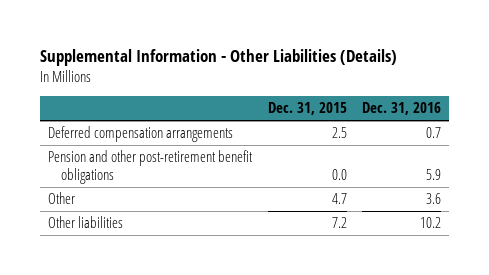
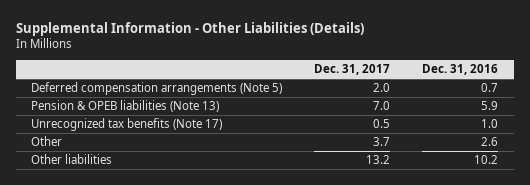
- | Dec. 31, 2015 | Dec. 31, 2016
+ | Dec. 31, 2017 | Dec. 31, 2016
- Deferred compensation arrangements | 2.5 | 0.7
- Pension and other post-retirement benefit obligations | 0.0 | 5.9
- Other | 4.7 | 3.6
+ Deferred compensation arrangements (Note 5) | 2.0 | 0.7
+ Pension & OPEB liabilities (Note 13) | 7.0 | 5.9
+ Unrecognized tax benefits (Note 17) | 0.5 | 1.0
+ Other | 3.7 | 2.6

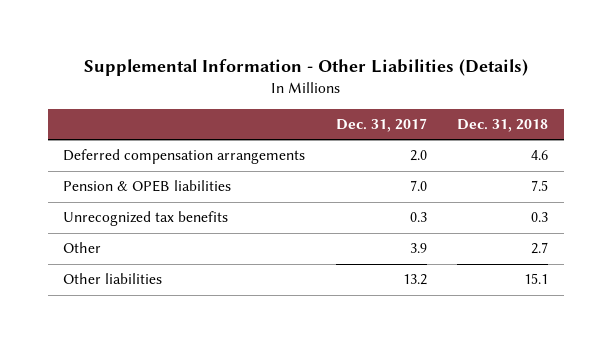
- | Dec. 31, 2017 | Dec. 31, 2016
+ | Dec. 31, 2017 | Dec. 31, 2018
- Deferred compensation arrangements (Note 5) | 2.0 | 0.7
- Pension & OPEB liabilities (Note 13) | 7.0 | 5.9
- Unrecognized tax benefits (Note 17) | 0.5 | 1.0
- Other | 3.7 | 2.6
+ Deferred compensation arrangements | 2.0 | 4.6
+ Pension & OPEB liabilities | 7.0 | 7.5
+ Unrecognized tax benefits | 0.3 | 0.3
+ Other | 3.9 | 2.7

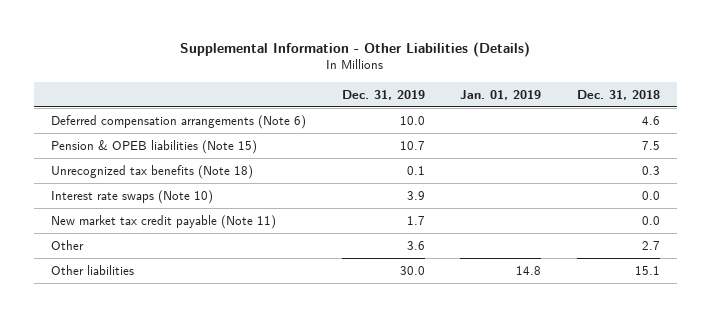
- | Dec. 31, 2017 | Dec. 31, 2018
+ | Dec. 31, 2019 | Jan. 01, 2019 | Dec. 31, 2018
- Deferred compensation arrangements | 2.0 | 4.6
- Pension & OPEB liabilities | 7.0 | 7.5
- Unrecognized tax benefits | 0.3 | 0.3
+ Deferred compensation arrangements (Note 6) | 10.0 | | 4.6
+ Pension & OPEB liabilities (Note 15) | 10.7 | | 7.5
+ Unrecognized tax benefits (Note 18) | 0.1 | | 0.3
+ Interest rate swaps (Note 10) | 3.9 | | 0.0
+ New market tax credit payable (Note 11) | 1.7 | | 0.0

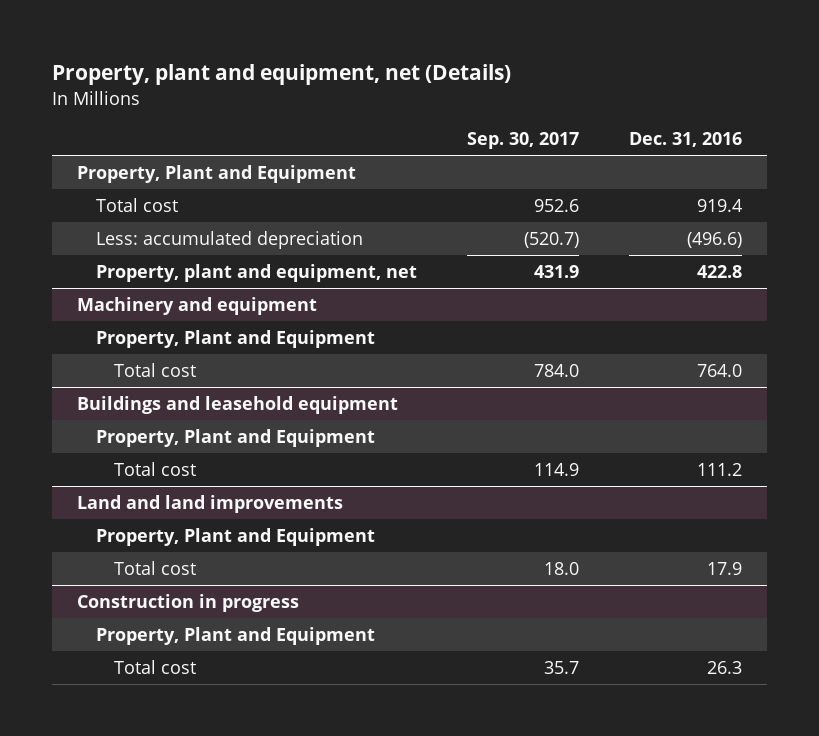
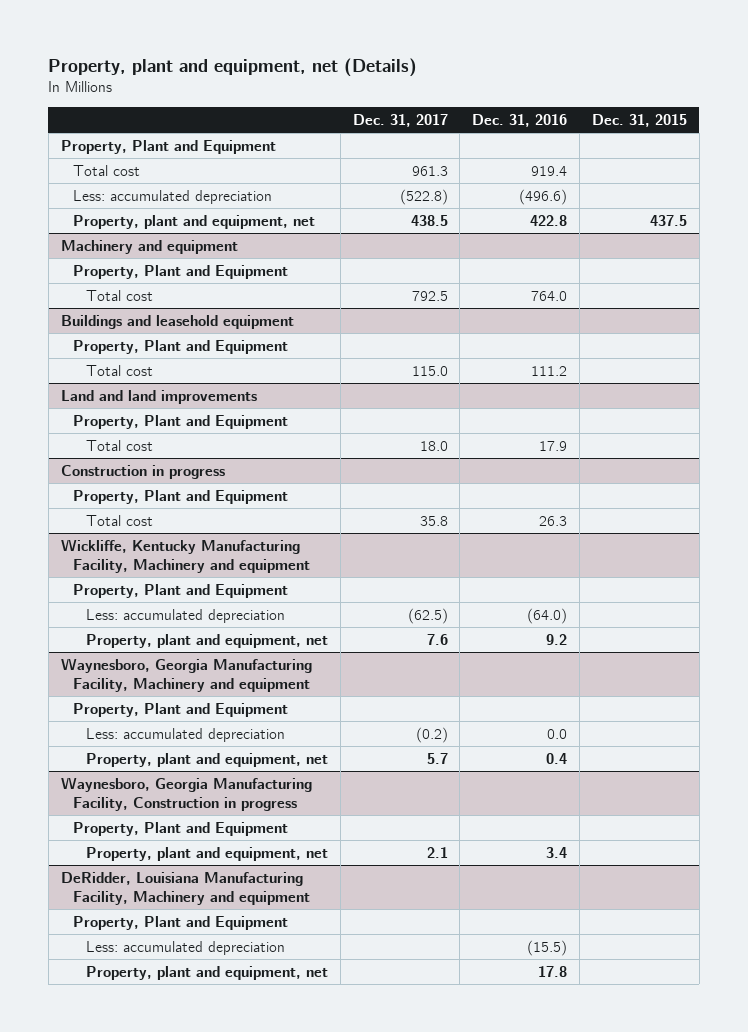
- | Sep. 30, 2017 | Dec. 31, 2016
+ | Dec. 31, 2017 | Dec. 31, 2016 | Dec. 31, 2015
+ Wickliffe, Kentucky Manufacturing Facility, Machinery and equipment
+ Property, Plant and Equipment
+ Less: accumulated depreciation | (62.5) | (64.0) |
+ Property, plant and equipment, net | 7.6 | 9.2 |
+ Waynesboro, Georgia Manufacturing Facility, Machinery and equipment
+ Property, Plant and Equipment
+ Less: accumulated depreciation | (0.2) | 0.0 |
+ Property, plant and equipment, net | 5.7 | 0.4 |
+ Waynesboro, Georgia Manufacturing Facility, Construction in progress
+ Property, Plant and Equipment
+ Property, plant and equipment, net | 2.1 | 3.4 |
+ DeRidder, Louisiana Manufacturing Facility, Machinery and equipment
+ Property, Plant and Equipment
+ Less: accumulated depreciation | | (15.5) |
+ Property, plant and equipment, net | | 17.8 |

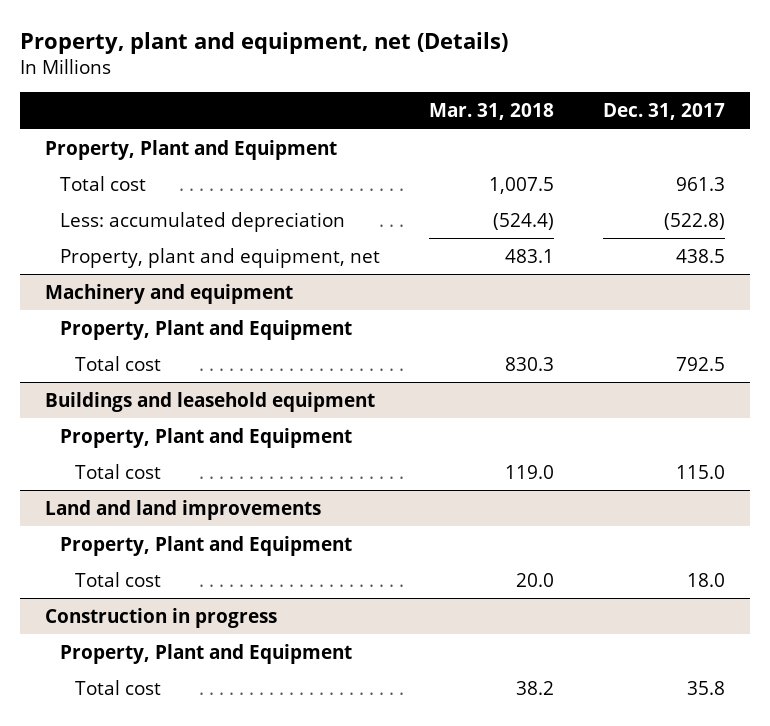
- | Dec. 31, 2017 | Dec. 31, 2016 | Dec. 31, 2015
+ | Mar. 31, 2018 | Dec. 31, 2017
- Wickliffe, Kentucky Manufacturing Facility, Machinery and equipment
- Property, Plant and Equipment
- Less: accumulated depreciation | (62.5) | (64.0) |
- Property, plant and equipment, net | 7.6 | 9.2 |
- Waynesboro, Georgia Manufacturing Facility, Machinery and equipment
- Property, Plant and Equipment
- Less: accumulated depreciation | (0.2) | 0.0 |
- Property, plant and equipment, net | 5.7 | 0.4 |
- Waynesboro, Georgia Manufacturing Facility, Construction in progress
- Property, Plant and Equipment
- Property, plant and equipment, net | 2.1 | 3.4 |
- DeRidder, Louisiana Manufacturing Facility, Machinery and equipment
- Property, Plant and Equipment
- Less: accumulated depreciation | | (15.5) |
- Property, plant and equipment, net | | 17.8 |

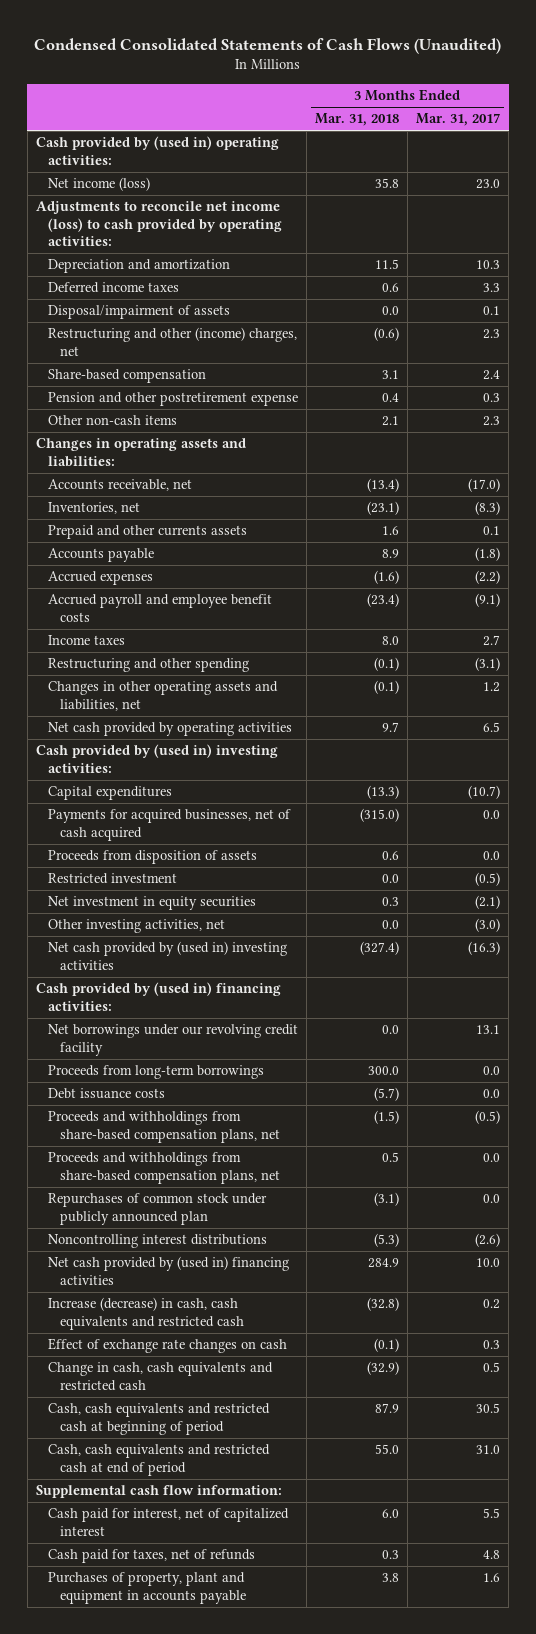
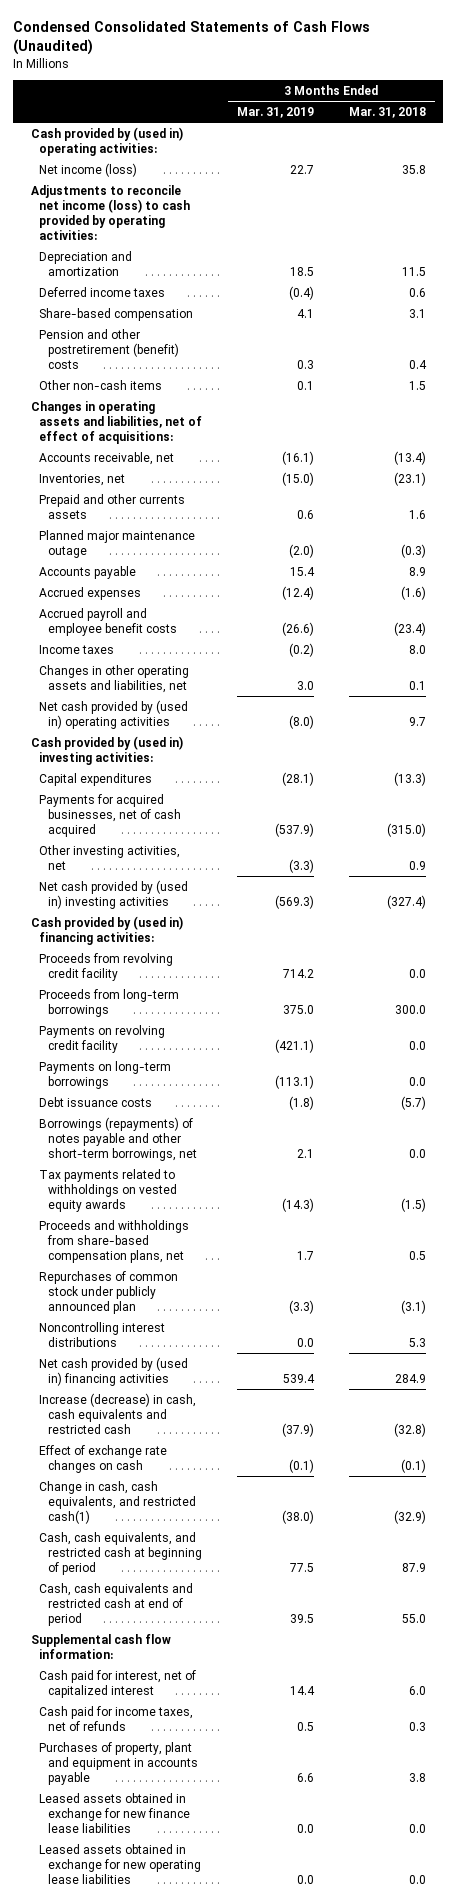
- | 3 Months Ended Mar. 31, 2018 | 3 Months Ended Mar. 31, 2017
+ | 3 Months Ended Mar. 31, 2019 | 3 Months Ended Mar. 31, 2018
- Disposal/impairment of assets | 0.0 | 0.1
- Restructuring and other (income) charges, net | (0.6) | 2.3
- Pension and other postretirement expense | 0.4 | 0.3
- Other non-cash items | 2.1 | 2.3
- Changes in operating assets and liabilities:
+ Pension and other postretirement (benefit) costs | 0.3 | 0.4
+ Other non-cash items | 0.1 | 1.5
+ Changes in operating assets and liabilities, net of effect of acquisitions:
+ Planned major maintenance outage | (2.0) | (0.3)
- Restructuring and other spending | (0.1) | (3.1)
- Changes in other operating assets and liabilities, net | (0.1) | 1.2
- Net cash provided by operating activities | 9.7 | 6.5
+ Changes in other operating assets and liabilities, net | 3.0 | 0.1
+ Net cash provided by (used in) operating activities | (8.0) | 9.7
- Proceeds from disposition of assets | 0.6 | 0.0
- Restricted investment | 0.0 | (0.5)
- Net investment in equity securities | 0.3 | (2.1)
- Other investing activities, net | 0.0 | (3.0)
+ Other investing activities, net | (3.3) | 0.9
- Net borrowings under our revolving credit facility | 0.0 | 13.1
+ Proceeds from revolving credit facility | 714.2 | 0.0
+ Payments on revolving credit facility | (421.1) | 0.0
+ Payments on long-term borrowings | (113.1) | 0.0
- Proceeds and withholdings from share-based compensation plans, net | (1.5) | (0.5)
+ Borrowings (repayments) of notes payable and other short-term borrowings, net | 2.1 | 0.0
+ Tax payments related to withholdings on vested equity awards | (14.3) | (1.5)
- Noncontrolling interest distributions | (5.3) | (2.6)
+ Noncontrolling interest distributions | 0.0 | 5.3
- Change in cash, cash equivalents and restricted cash | (32.9) | 0.5
- Cash, cash equivalents and restricted cash at beginning of period | 87.9 | 30.5
+ Change in cash, cash equivalents, and restricted cash(1) | (38.0) | (32.9)
+ Cash, cash equivalents, and restricted cash at beginning of period | 77.5 | 87.9
- Cash paid for taxes, net of refunds | 0.3 | 4.8
+ Cash paid for income taxes, net of refunds | 0.5 | 0.3
+ Leased assets obtained in exchange for new finance lease liabilities | 0.0 | 0.0
+ Leased assets obtained in exchange for new operating lease liabilities | 0.0 | 0.0

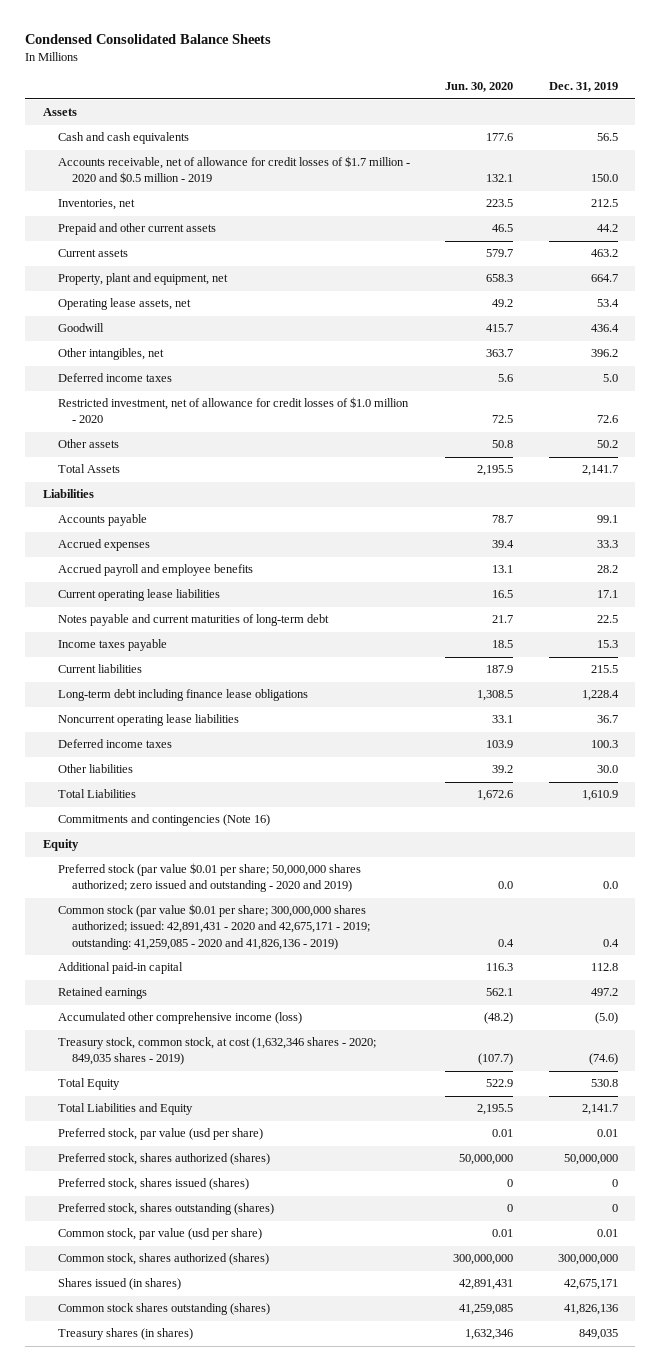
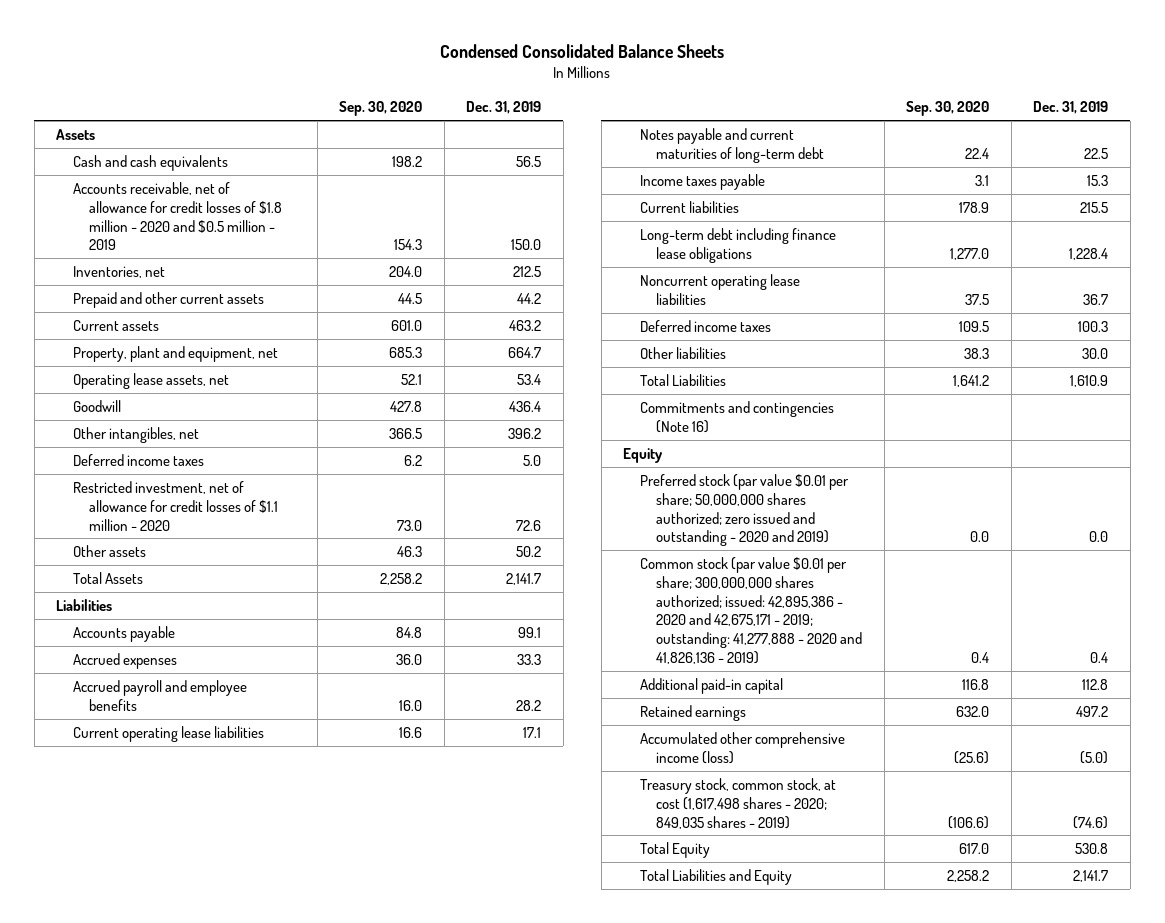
- | Jun. 30, 2020 | Dec. 31, 2019
+ | Sep. 30, 2020 | Dec. 31, 2019
- Accounts receivable, net of allowance for credit losses of $1.7 million - 2020 and $0.5 million - 2019 | 132.1 | 150.0
+ Accounts receivable, net of allowance for credit losses of $1.8 million - 2020 and $0.5 million - 2019 | 154.3 | 150.0
- Restricted investment, net of allowance for credit losses of $1.0 million - 2020 | 72.5 | 72.6
+ Restricted investment, net of allowance for credit losses of $1.1 million - 2020 | 73.0 | 72.6
- Common stock (par value $0.01 per share; 300,000,000 shares authorized; issued: 42,891,431 - 2020 and 42,675,171 - 2019; outstanding: 41,259,085 - 2020 and 41,826,136 - 2019) | 0.4 | 0.4
+ Common stock (par value $0.01 per share; 300,000,000 shares authorized; issued: 42,895,386 - 2020 and 42,675,171 - 2019; outstanding: 41,277,888 - 2020 and 41,826,136 - 2019) | 0.4 | 0.4
- Treasury stock, common stock, at cost (1,632,346 shares - 2020; 849,035 shares - 2019) | (107.7) | (74.6)
+ Treasury stock, common stock, at cost (1,617,498 shares - 2020; 849,035 shares - 2019) | (106.6) | (74.6)
- Preferred stock, par value (usd per share) | 0.01 | 0.01
- Preferred stock, shares authorized (shares) | 50,000,000 | 50,000,000
- Preferred stock, shares issued (shares) | 0 | 0
- Preferred stock, shares outstanding (shares) | 0 | 0
- Common stock, par value (usd per share) | 0.01 | 0.01
- Common stock, shares authorized (shares) | 300,000,000 | 300,000,000
- Shares issued (in shares) | 42,891,431 | 42,675,171
- Common stock shares outstanding (shares) | 41,259,085 | 41,826,136
- Treasury shares (in shares) | 1,632,346 | 849,035

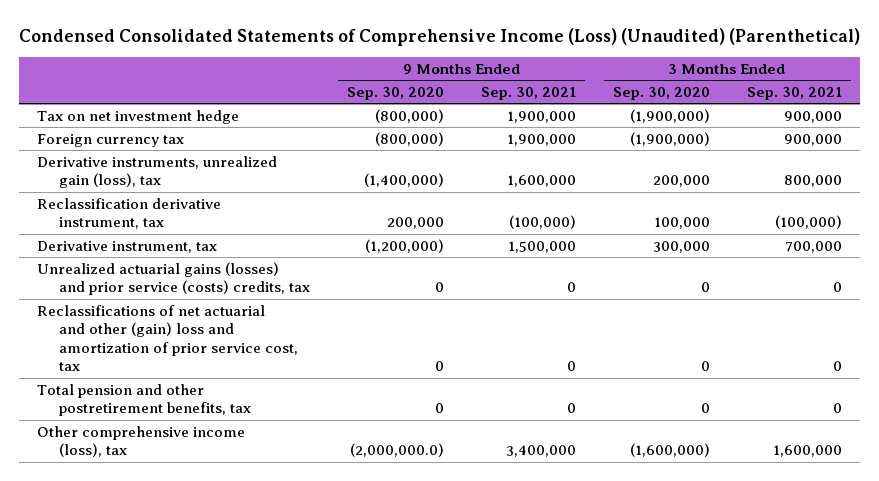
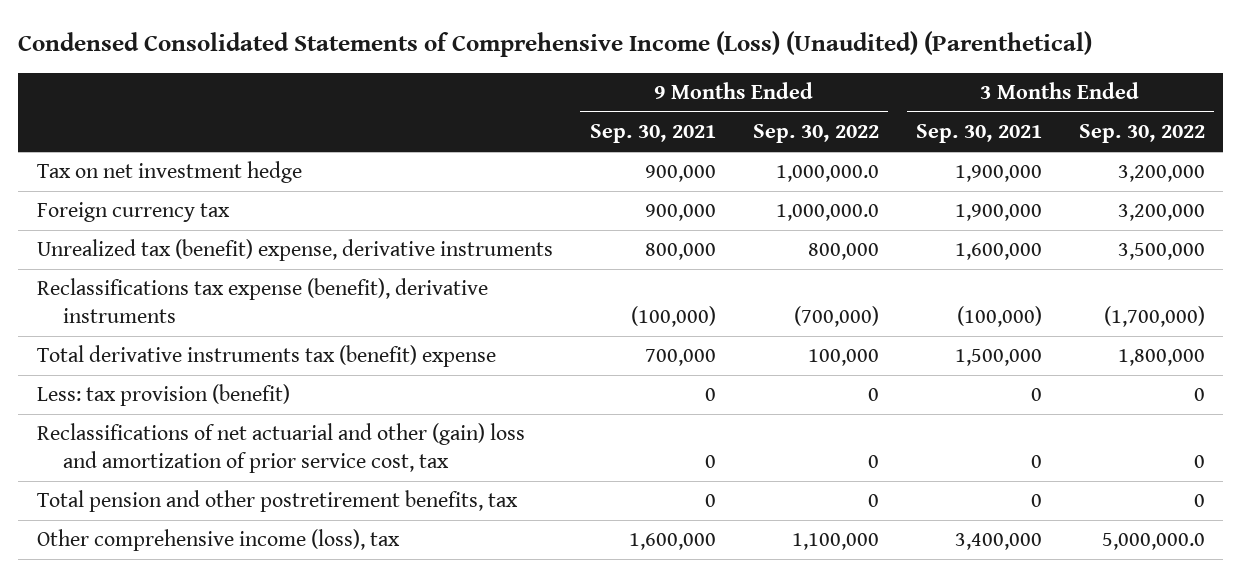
- | 9 Months Ended Sep. 30, 2020 | 9 Months Ended Sep. 30, 2021 | 3 Months Ended Sep. 30, 2020 | 3 Months Ended Sep. 30, 2021
+ | 9 Months Ended Sep. 30, 2021 | 9 Months Ended Sep. 30, 2022 | 3 Months Ended Sep. 30, 2021 | 3 Months Ended Sep. 30, 2022
- Tax on net investment hedge | (800,000) | 1,900,000 | (1,900,000) | 900,000
- Foreign currency tax | (800,000) | 1,900,000 | (1,900,000) | 900,000
- Derivative instruments, unrealized gain (loss), tax | (1,400,000) | 1,600,000 | 200,000 | 800,000
- Reclassification derivative instrument, tax | 200,000 | (100,000) | 100,000 | (100,000)
- Derivative instrument, tax | (1,200,000) | 1,500,000 | 300,000 | 700,000
- Unrealized actuarial gains (losses) and prior service (costs) credits, tax | 0 | 0 | 0 | 0
+ Tax on net investment hedge | 900,000 | 1,000,000.0 | 1,900,000 | 3,200,000
+ Foreign currency tax | 900,000 | 1,000,000.0 | 1,900,000 | 3,200,000
+ Unrealized tax (benefit) expense, derivative instruments | 800,000 | 800,000 | 1,600,000 | 3,500,000
+ Reclassifications tax expense (benefit), derivative instruments | (100,000) | (700,000) | (100,000) | (1,700,000)
+ Total derivative instruments tax (benefit) expense | 700,000 | 100,000 | 1,500,000 | 1,800,000
+ Less: tax provision (benefit) | 0 | 0 | 0 | 0
- Other comprehensive income (loss), tax | (2,000,000.0) | 3,400,000 | (1,600,000) | 1,600,000
+ Other comprehensive income (loss), tax | 1,600,000 | 1,100,000 | 3,400,000 | 5,000,000.0

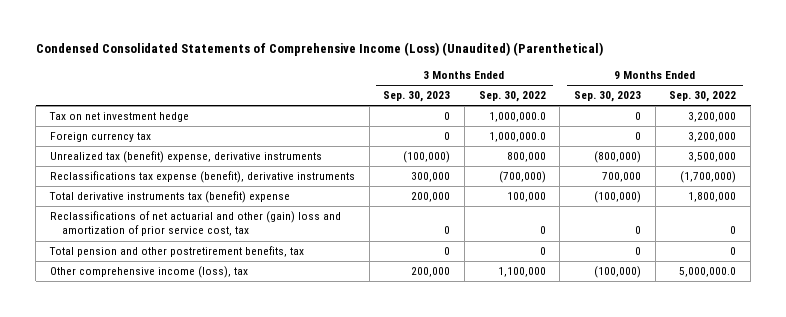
- | 9 Months Ended Sep. 30, 2021 | 9 Months Ended Sep. 30, 2022 | 3 Months Ended Sep. 30, 2021 | 3 Months Ended Sep. 30, 2022
+ | 3 Months Ended Sep. 30, 2023 | 3 Months Ended Sep. 30, 2022 | 9 Months Ended Sep. 30, 2023 | 9 Months Ended Sep. 30, 2022
- Tax on net investment hedge | 900,000 | 1,000,000.0 | 1,900,000 | 3,200,000
- Foreign currency tax | 900,000 | 1,000,000.0 | 1,900,000 | 3,200,000
- Unrealized tax (benefit) expense, derivative instruments | 800,000 | 800,000 | 1,600,000 | 3,500,000
- Reclassifications tax expense (benefit), derivative instruments | (100,000) | (700,000) | (100,000) | (1,700,000)
- Total derivative instruments tax (benefit) expense | 700,000 | 100,000 | 1,500,000 | 1,800,000
- Less: tax provision (benefit) | 0 | 0 | 0 | 0
+ Tax on net investment hedge | 0 | 1,000,000.0 | 0 | 3,200,000
+ Foreign currency tax | 0 | 1,000,000.0 | 0 | 3,200,000
+ Unrealized tax (benefit) expense, derivative instruments | (100,000) | 800,000 | (800,000) | 3,500,000
+ Reclassifications tax expense (benefit), derivative instruments | 300,000 | (700,000) | 700,000 | (1,700,000)
+ Total derivative instruments tax (benefit) expense | 200,000 | 100,000 | (100,000) | 1,800,000
- Other comprehensive income (loss), tax | 1,600,000 | 1,100,000 | 3,400,000 | 5,000,000.0
+ Other comprehensive income (loss), tax | 200,000 | 1,100,000 | (100,000) | 5,000,000.0

